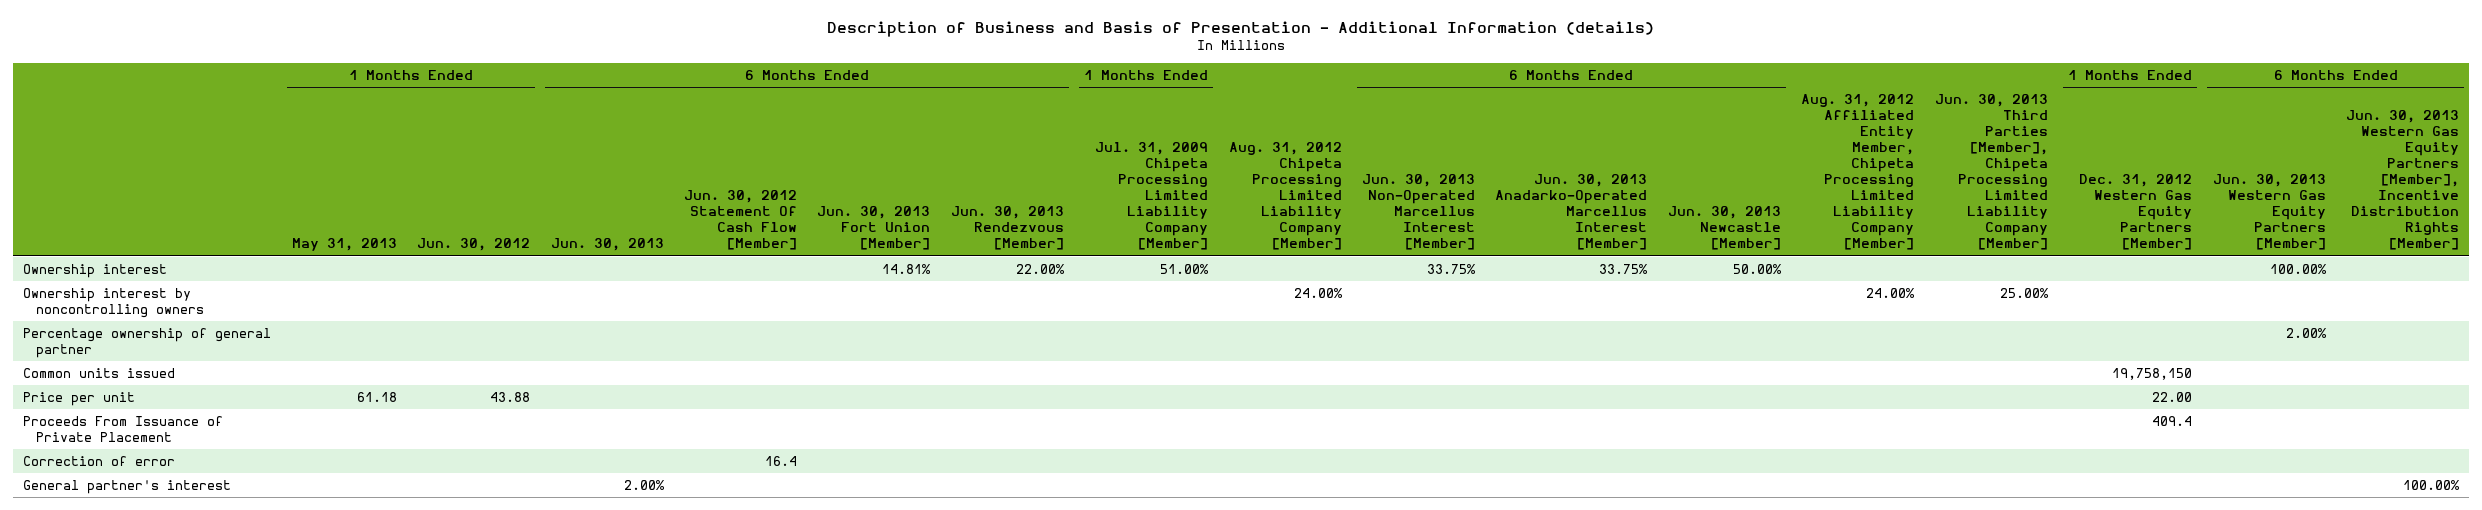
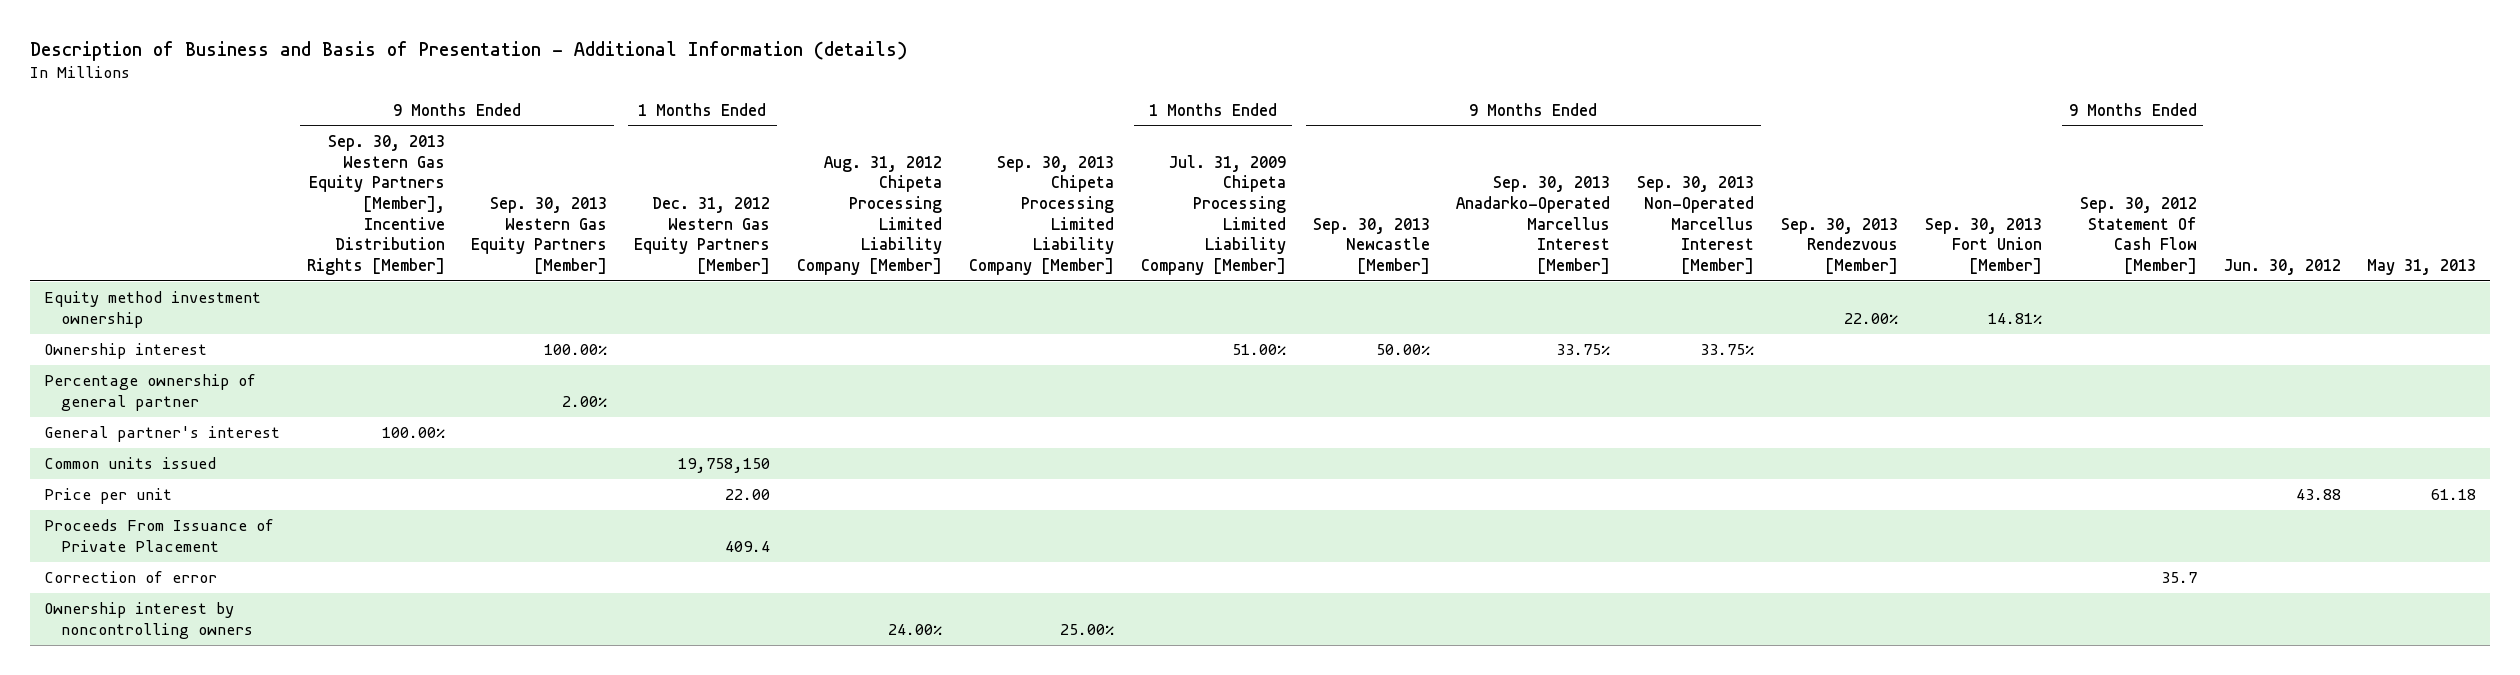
- | 1 Months Ended May 31, 2013 | 1 Months Ended Jun. 30, 2012 | 6 Months Ended Jun. 30, 2013 | 6 Months Ended Jun. 30, 2012 Statement Of Cash Flow [Member] | 6 Months Ended Jun. 30, 2013 Fort Union [Member] | 6 Months Ended Jun. 30, 2013 Rendezvous [Member] | 1 Months Ended Jul. 31, 2009 Chipeta Processing Limited Liability Company [Member] | Aug. 31, 2012 Chipeta Processing Limited Liability Company [Member] | 6 Months Ended Jun. 30, 2013 Non-Operated Marcellus Interest [Member] | 6 Months Ended Jun. 30, 2013 Anadarko-Operated Marcellus Interest [Member] | 6 Months Ended Jun. 30, 2013 Newcastle [Member] | Aug. 31, 2012 Affiliated Entity Member, Chipeta Processing Limited Liability Company [Member] | Jun. 30, 2013 Third Parties [Member], Chipeta Processing Limited Liability Company [Member] | 1 Months Ended Dec. 31, 2012 Western Gas Equity Partners [Member] | 6 Months Ended Jun. 30, 2013 Western Gas Equity Partners [Member] | 6 Months Ended Jun. 30, 2013 Western Gas Equity Partners [Member], Incentive Distribution Rights [Member]
+ | 9 Months Ended Sep. 30, 2013 Western Gas Equity Partners [Member], Incentive Distribution Rights [Member] | 9 Months Ended Sep. 30, 2013 Western Gas Equity Partners [Member] | 1 Months Ended Dec. 31, 2012 Western Gas Equity Partners [Member] | Aug. 31, 2012 Chipeta Processing Limited Liability Company [Member] | Sep. 30, 2013 Chipeta Processing Limited Liability Company [Member] | 1 Months Ended Jul. 31, 2009 Chipeta Processing Limited Liability Company [Member] | 9 Months Ended Sep. 30, 2013 Newcastle [Member] | 9 Months Ended Sep. 30, 2013 Anadarko-Operated Marcellus Interest [Member] | 9 Months Ended Sep. 30, 2013 Non-Operated Marcellus Interest [Member] | Sep. 30, 2013 Rendezvous [Member] | Sep. 30, 2013 Fort Union [Member] | 9 Months Ended Sep. 30, 2012 Statement Of Cash Flow [Member] | Jun. 30, 2012 | May 31, 2013
+ Equity method investment ownership | | | | | | | | | | 22.00% | 14.81% | | |
moved up: General partner's interest | 100.00% | | | | | | | | | | | | |
moved down: Ownership interest by noncontrolling owners | | | | 24.00% | 25.00% | | | | | | | | |

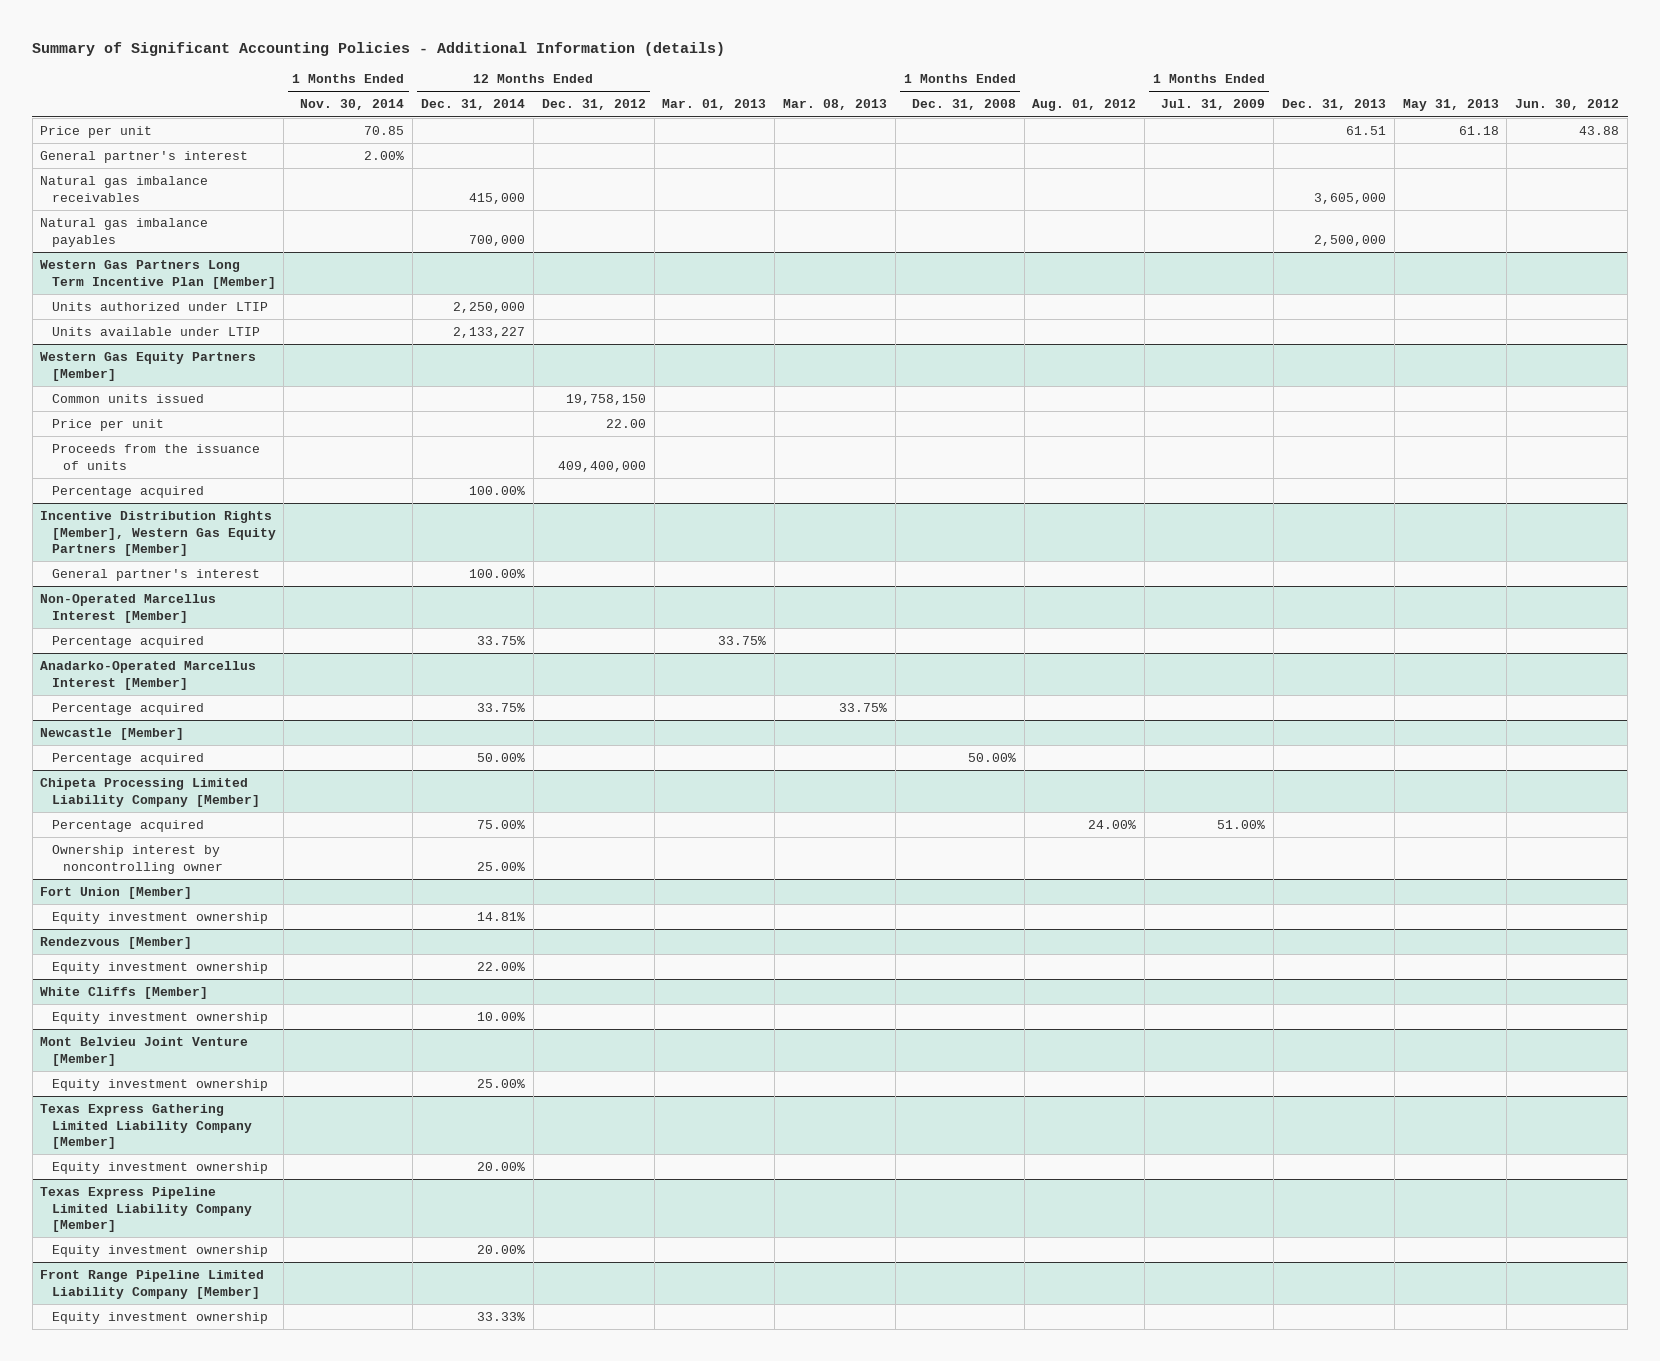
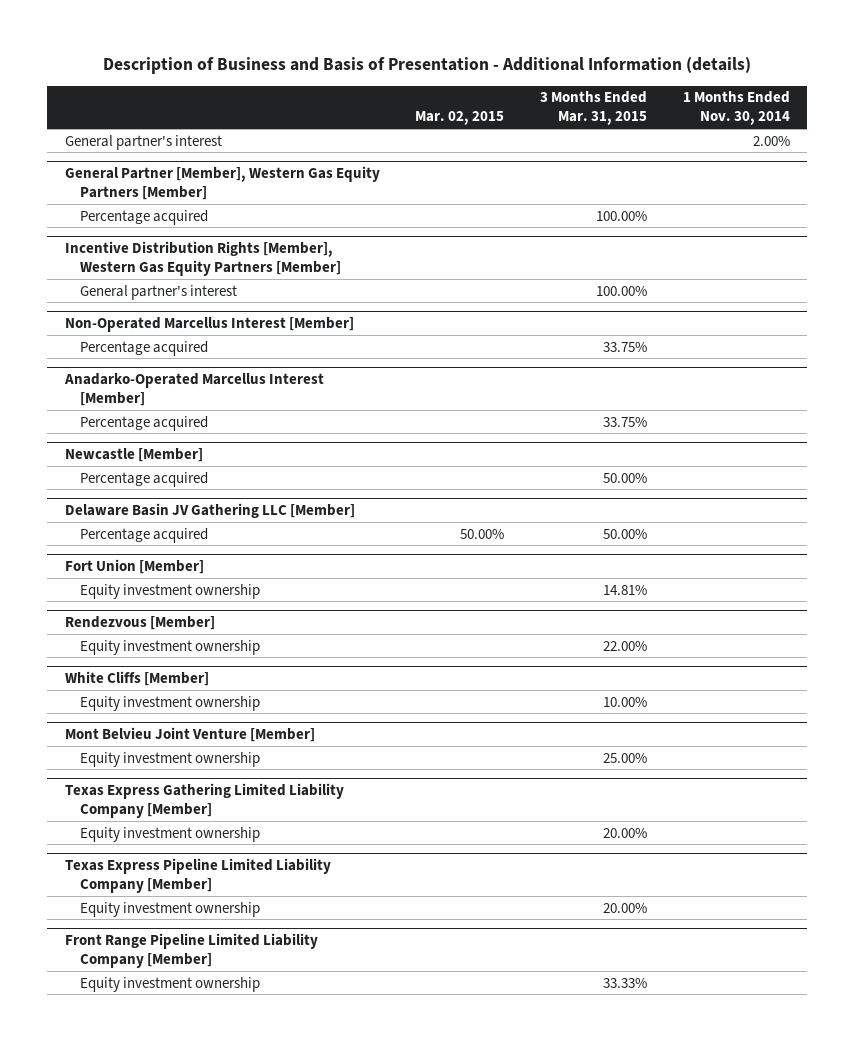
- Summary of Significant Accounting Policies - Additional Information (details)
+ Description of Business and Basis of Presentation - Additional Information (details)
- | 1 Months Ended Nov. 30, 2014 | 12 Months Ended Dec. 31, 2014 | 12 Months Ended Dec. 31, 2012 | Mar. 01, 2013 | Mar. 08, 2013 | 1 Months Ended Dec. 31, 2008 | Aug. 01, 2012 | 1 Months Ended Jul. 31, 2009 | Dec. 31, 2013 | May 31, 2013 | Jun. 30, 2012
+ | Mar. 02, 2015 | 3 Months Ended Mar. 31, 2015 | 1 Months Ended Nov. 30, 2014
- Price per unit | 70.85 | | | | | | | | 61.51 | 61.18 | 43.88
- Natural gas imbalance receivables | | 415,000 | | | | | | | 3,605,000 | |
- Natural gas imbalance payables | | 700,000 | | | | | | | 2,500,000 | |
- Western Gas Partners Long Term Incentive Plan [Member]
- Units authorized under LTIP | | 2,250,000 | | | | | | | | |
- Units available under LTIP | | 2,133,227 | | | | | | | | |
- Western Gas Equity Partners [Member]
- Common units issued | | | 19,758,150 | | | | | | | |
- Price per unit | | | 22.00 | | | | | | | |
- Proceeds from the issuance of units | | | 409,400,000 | | | | | | | |
+ General Partner [Member], Western Gas Equity Partners [Member]
- Chipeta Processing Limited Liability Company [Member]
- Percentage acquired | | 75.00% | | | | | 24.00% | 51.00% | | |
- Ownership interest by noncontrolling owner | | 25.00% | | | | | | | | |
+ Delaware Basin JV Gathering LLC [Member]
+ Percentage acquired | 50.00% | 50.00% |

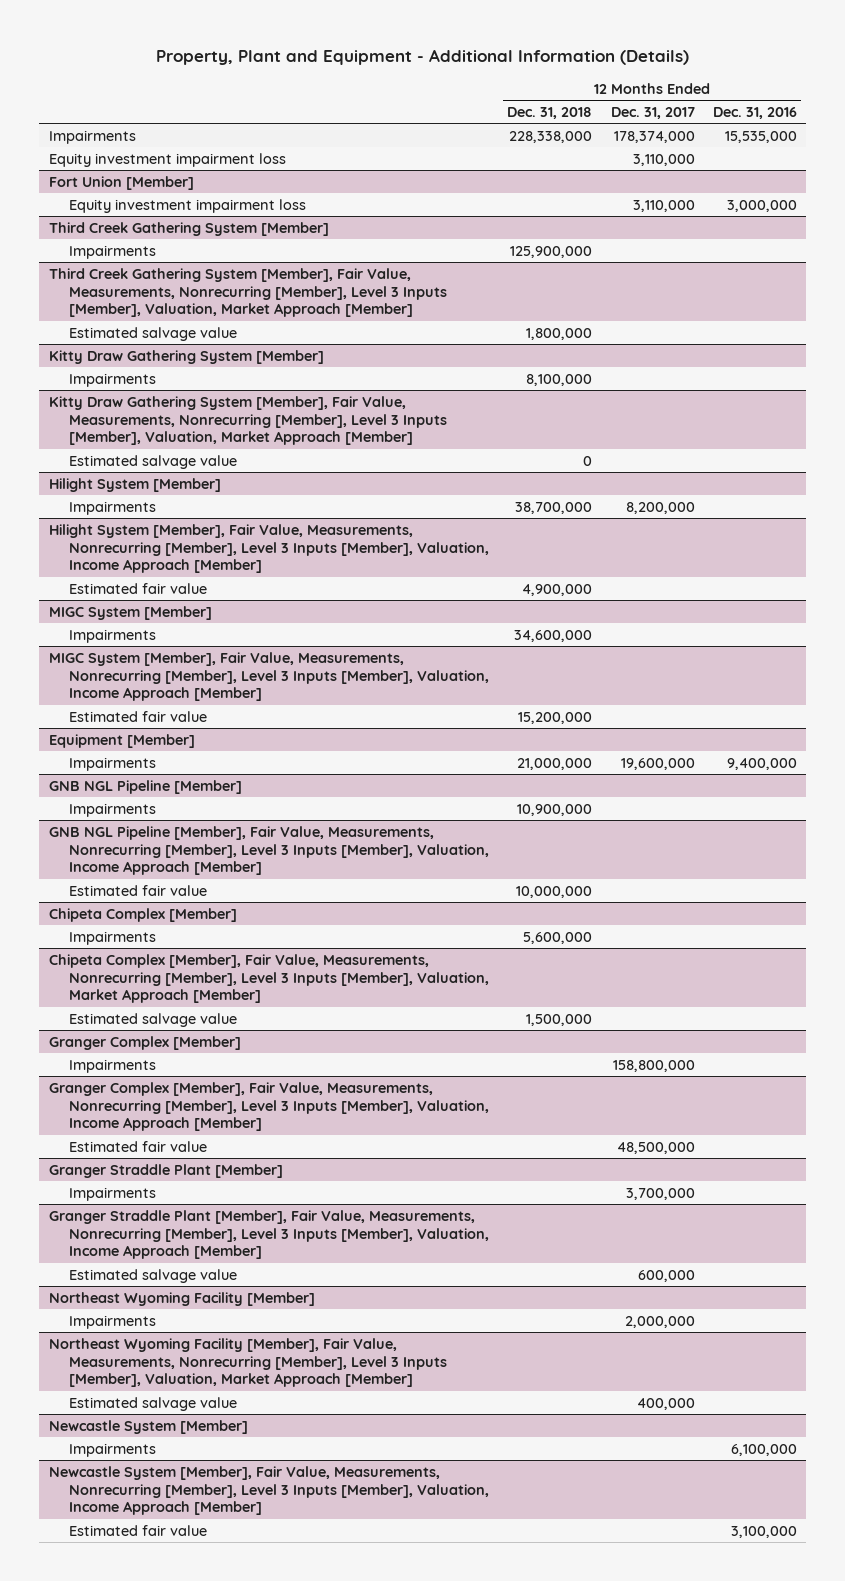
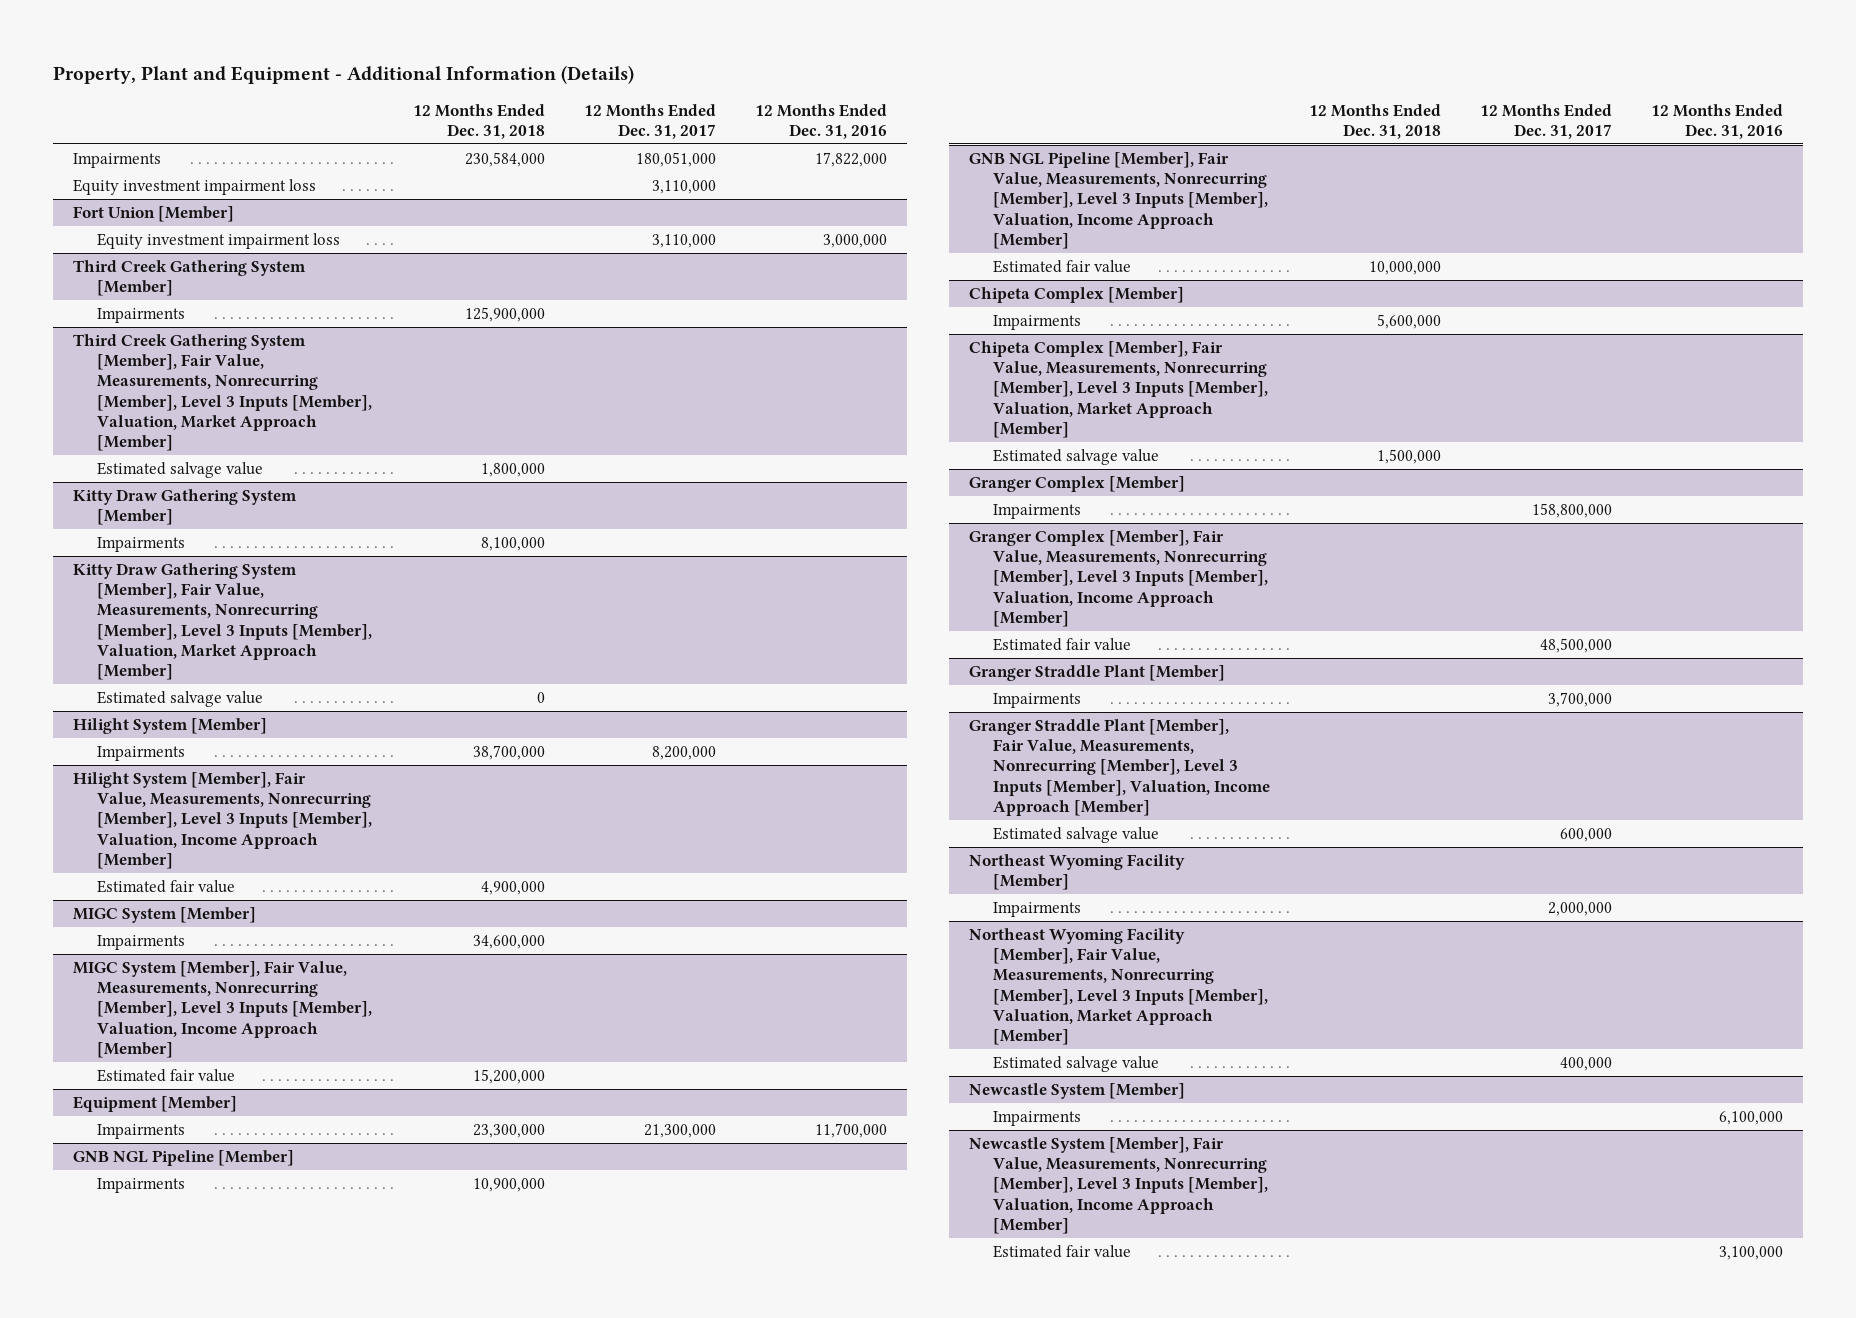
- Impairments | 228,338,000 | 178,374,000 | 15,535,000
+ Impairments | 230,584,000 | 180,051,000 | 17,822,000
@ Equipment [Member]
- Impairments | 21,000,000 | 19,600,000 | 9,400,000
+ Impairments | 23,300,000 | 21,300,000 | 11,700,000

